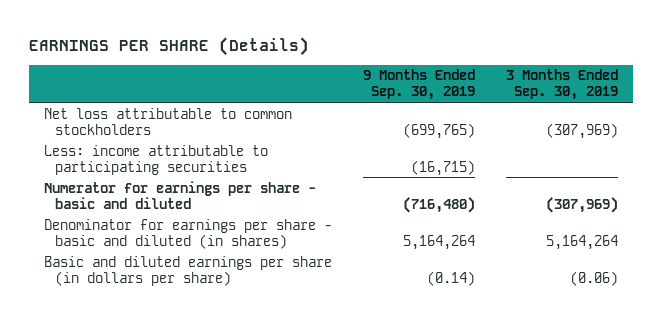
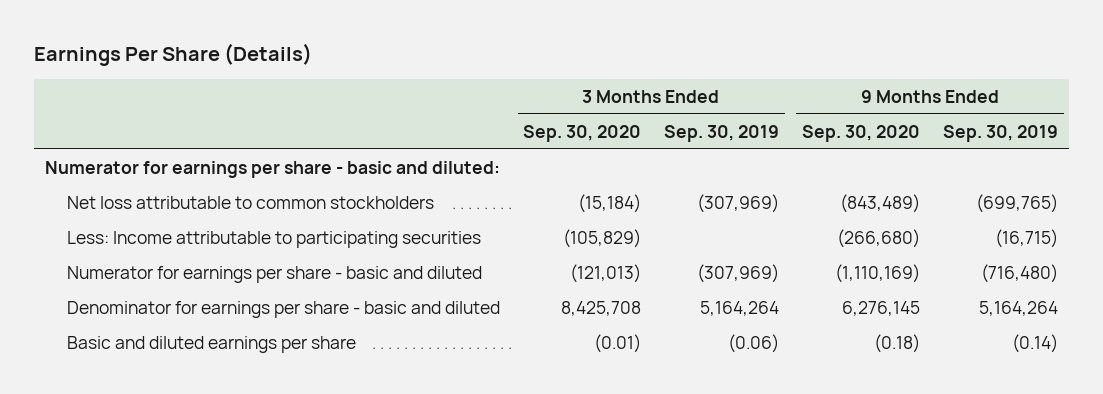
- EARNINGS PER SHARE (Details)
+ Earnings Per Share (Details)
- | 9 Months Ended Sep. 30, 2019 | 3 Months Ended Sep. 30, 2019
+ | 3 Months Ended Sep. 30, 2020 | 3 Months Ended Sep. 30, 2019 | 9 Months Ended Sep. 30, 2020 | 9 Months Ended Sep. 30, 2019
+ Numerator for earnings per share - basic and diluted:
- Less: income attributable to participating securities | (16,715) |
+ Less: Income attributable to participating securities | (105,829) | | (266,680) | (16,715)
- Denominator for earnings per share - basic and diluted (in shares) | 5,164,264 | 5,164,264
- Basic and diluted earnings per share (in dollars per share) | (0.14) | (0.06)
+ Denominator for earnings per share - basic and diluted | 8,425,708 | 5,164,264 | 6,276,145 | 5,164,264
+ Basic and diluted earnings per share | (0.01) | (0.06) | (0.18) | (0.14)

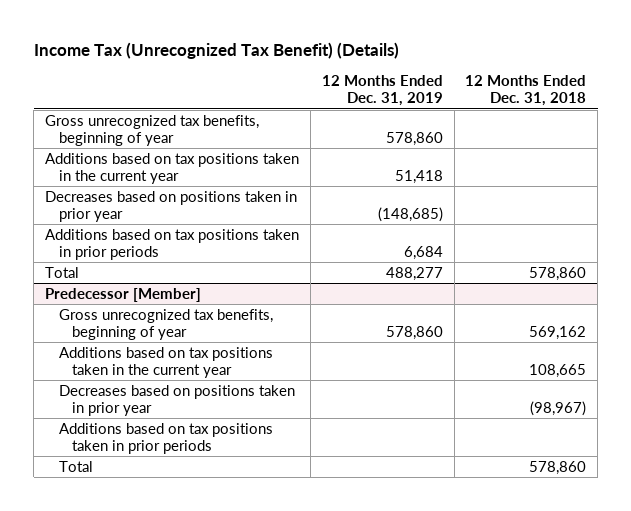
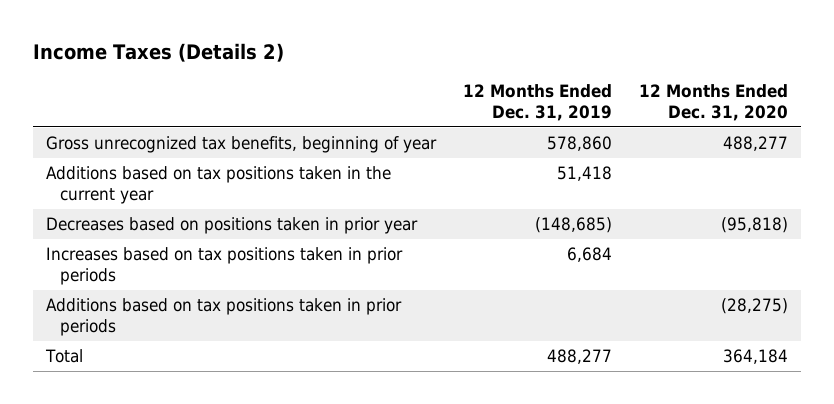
- Income Tax (Unrecognized Tax Benefit) (Details)
+ Income Taxes (Details 2)
- | 12 Months Ended Dec. 31, 2019 | 12 Months Ended Dec. 31, 2018
+ | 12 Months Ended Dec. 31, 2019 | 12 Months Ended Dec. 31, 2020
- Additions based on tax positions taken in prior periods | 6,684 |
- Predecessor [Member]
- Gross unrecognized tax benefits, beginning of year | 578,860 | 569,162
- Additions based on tax positions taken in the current year | | 108,665
- Decreases based on positions taken in prior year | | (98,967)
+ Increases based on tax positions taken in prior periods | 6,684 |
- Total | | 578,860
moved down: Total | 488,277 | 364,184

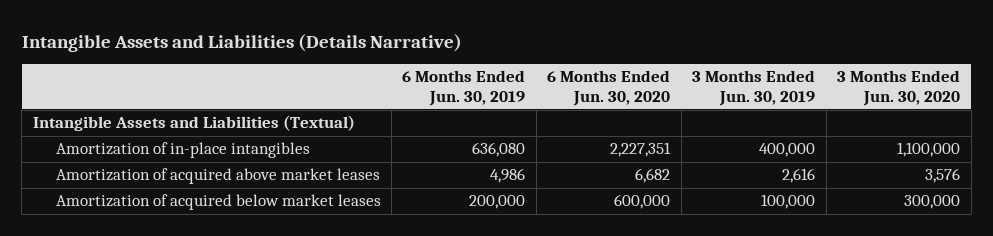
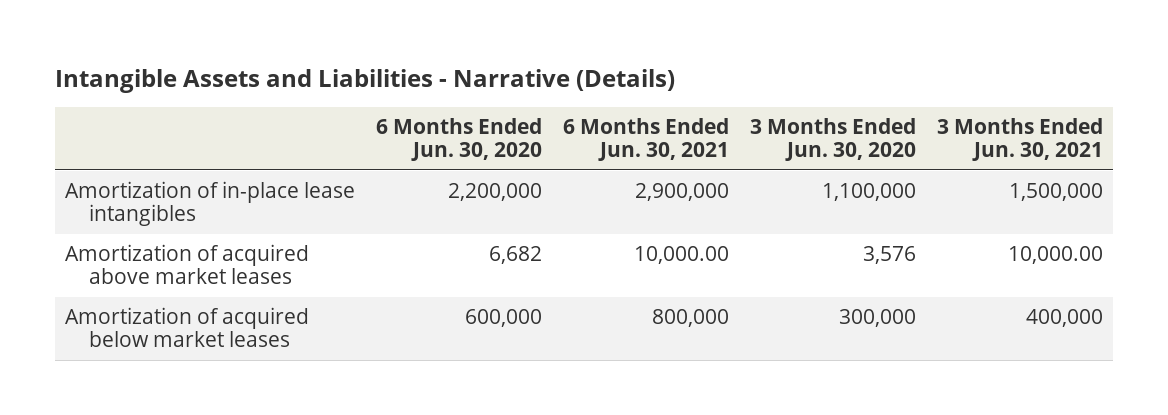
- Intangible Assets and Liabilities (Details Narrative)
+ Intangible Assets and Liabilities - Narrative (Details)
- | 6 Months Ended Jun. 30, 2019 | 6 Months Ended Jun. 30, 2020 | 3 Months Ended Jun. 30, 2019 | 3 Months Ended Jun. 30, 2020
+ | 6 Months Ended Jun. 30, 2020 | 6 Months Ended Jun. 30, 2021 | 3 Months Ended Jun. 30, 2020 | 3 Months Ended Jun. 30, 2021
- Intangible Assets and Liabilities (Textual)
- Amortization of in-place intangibles | 636,080 | 2,227,351 | 400,000 | 1,100,000
+ Amortization of in-place lease intangibles | 2,200,000 | 2,900,000 | 1,100,000 | 1,500,000

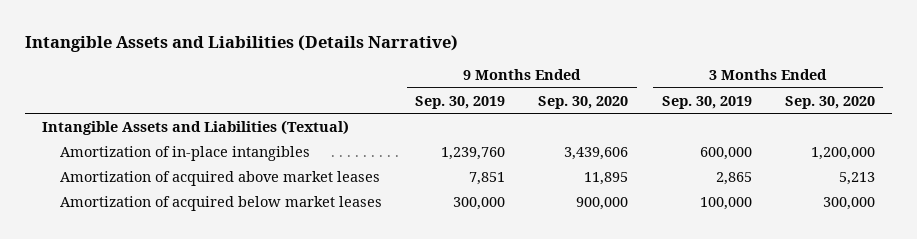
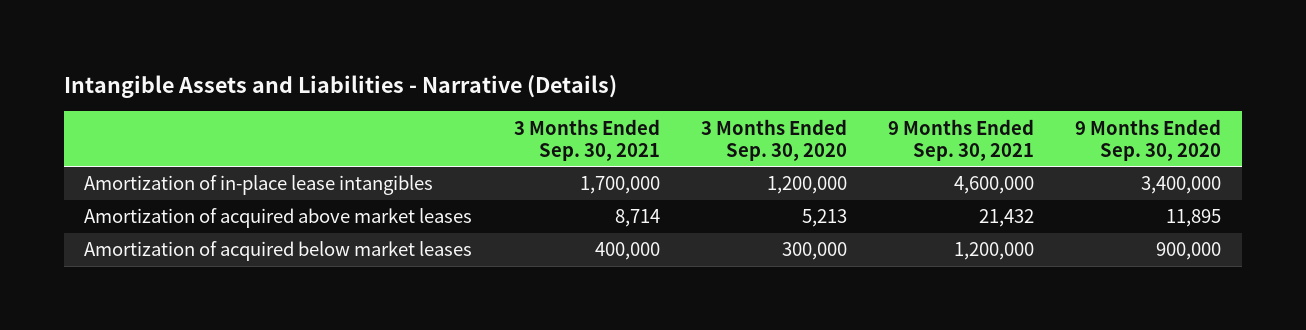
- Intangible Assets and Liabilities (Details Narrative)
+ Intangible Assets and Liabilities - Narrative (Details)
- | 9 Months Ended Sep. 30, 2019 | 9 Months Ended Sep. 30, 2020 | 3 Months Ended Sep. 30, 2019 | 3 Months Ended Sep. 30, 2020
+ | 3 Months Ended Sep. 30, 2021 | 3 Months Ended Sep. 30, 2020 | 9 Months Ended Sep. 30, 2021 | 9 Months Ended Sep. 30, 2020
- Intangible Assets and Liabilities (Textual)
- Amortization of in-place intangibles | 1,239,760 | 3,439,606 | 600,000 | 1,200,000
+ Amortization of in-place lease intangibles | 1,700,000 | 1,200,000 | 4,600,000 | 3,400,000

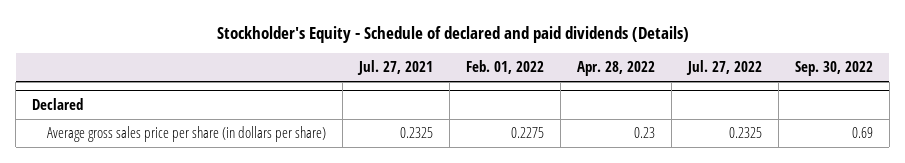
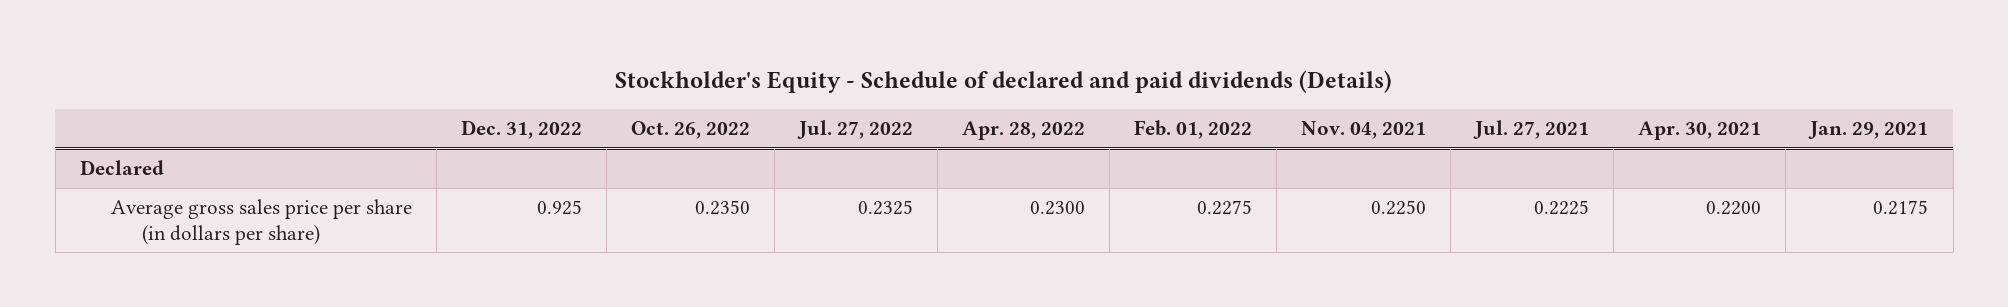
- | Jul. 27, 2021 | Feb. 01, 2022 | Apr. 28, 2022 | Jul. 27, 2022 | Sep. 30, 2022
+ | Dec. 31, 2022 | Oct. 26, 2022 | Jul. 27, 2022 | Apr. 28, 2022 | Feb. 01, 2022 | Nov. 04, 2021 | Jul. 27, 2021 | Apr. 30, 2021 | Jan. 29, 2021
@ Declared
- Average gross sales price per share (in dollars per share) | 0.2325 | 0.2275 | 0.23 | 0.2325 | 0.69
+ Average gross sales price per share (in dollars per share) | 0.925 | 0.2350 | 0.2325 | 0.2300 | 0.2275 | 0.2250 | 0.2225 | 0.2200 | 0.2175

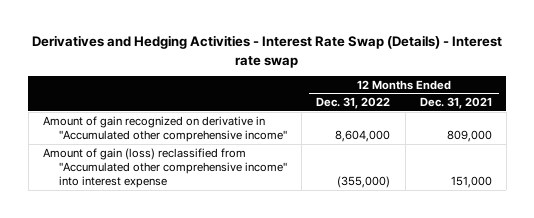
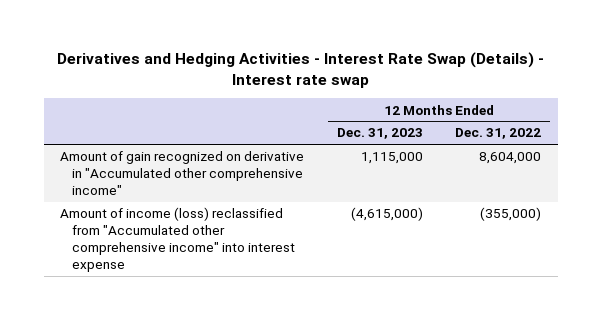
- | 12 Months Ended Dec. 31, 2022 | 12 Months Ended Dec. 31, 2021
+ | 12 Months Ended Dec. 31, 2023 | 12 Months Ended Dec. 31, 2022
- Amount of gain (loss) reclassified from "Accumulated other comprehensive income" into interest expense | (355,000) | 151,000
+ Amount of income (loss) reclassified from "Accumulated other comprehensive income" into interest expense | (4,615,000) | (355,000)

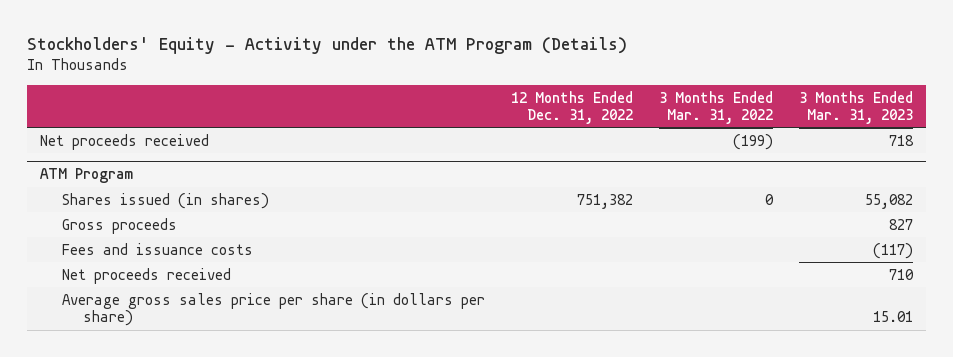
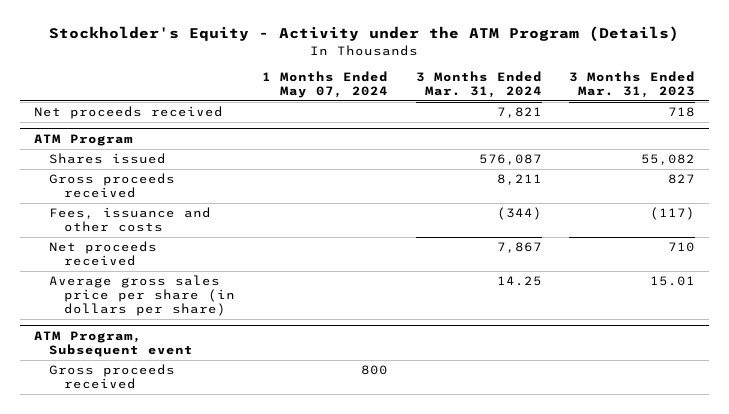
- Stockholders' Equity - Activity under the ATM Program (Details)
+ Stockholder's Equity - Activity under the ATM Program (Details)
- | 12 Months Ended Dec. 31, 2022 | 3 Months Ended Mar. 31, 2022 | 3 Months Ended Mar. 31, 2023
+ | 1 Months Ended May 07, 2024 | 3 Months Ended Mar. 31, 2024 | 3 Months Ended Mar. 31, 2023
@ ATM Program
- Shares issued (in shares) | 751,382 | 0 | 55,082
- Gross proceeds | | | 827
- Fees and issuance costs | | | (117)
+ Shares issued | | 576,087 | 55,082
+ Gross proceeds received | | 8,211 | 827
+ Fees, issuance and other costs | | (344) | (117)
+ ATM Program, Subsequent event
+ Gross proceeds received | 800 | |

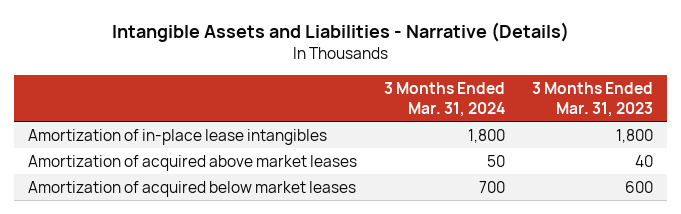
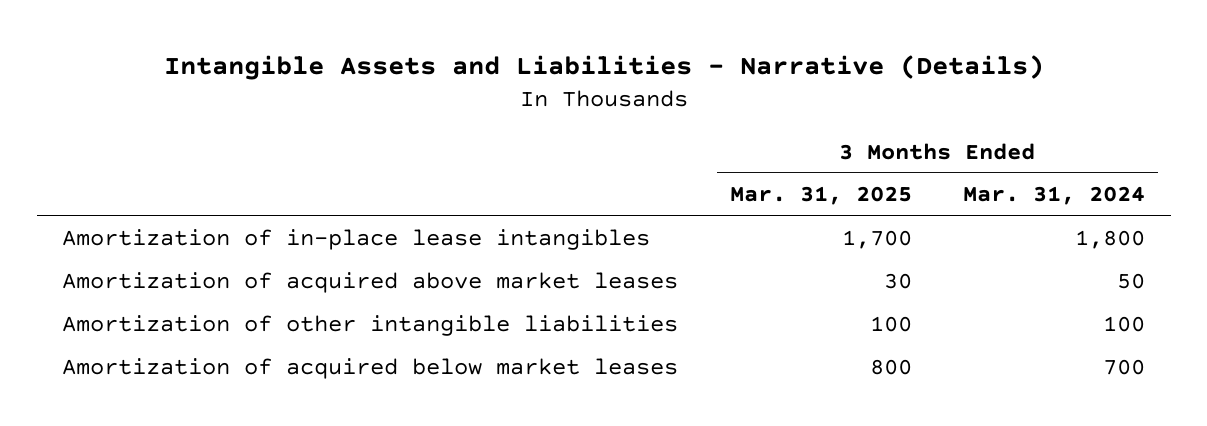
- | 3 Months Ended Mar. 31, 2024 | 3 Months Ended Mar. 31, 2023
+ | 3 Months Ended Mar. 31, 2025 | 3 Months Ended Mar. 31, 2024
+ Amortization of other intangible liabilities | 100 | 100

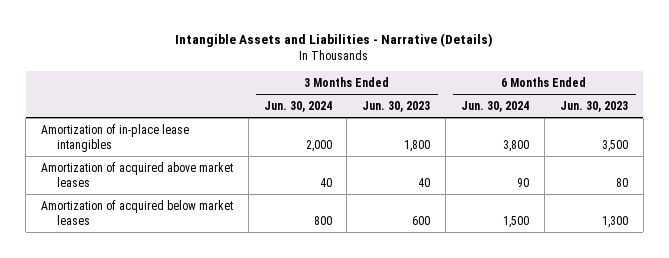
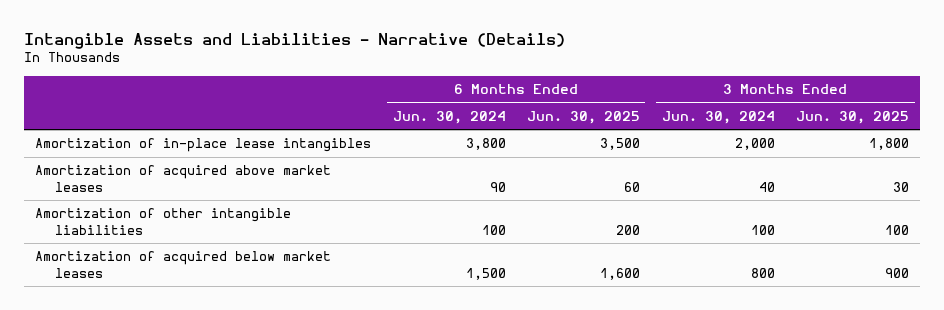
- | 3 Months Ended Jun. 30, 2024 | 3 Months Ended Jun. 30, 2023 | 6 Months Ended Jun. 30, 2024 | 6 Months Ended Jun. 30, 2023
+ | 6 Months Ended Jun. 30, 2024 | 6 Months Ended Jun. 30, 2025 | 3 Months Ended Jun. 30, 2024 | 3 Months Ended Jun. 30, 2025
+ Amortization of other intangible liabilities | 100 | 200 | 100 | 100

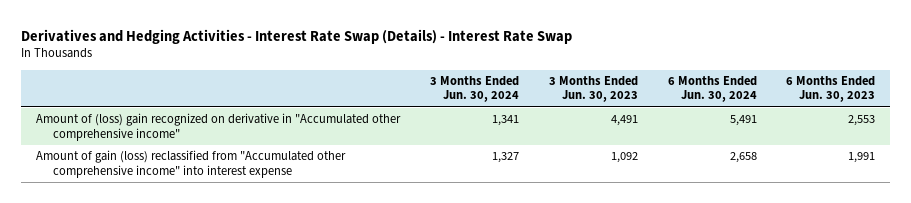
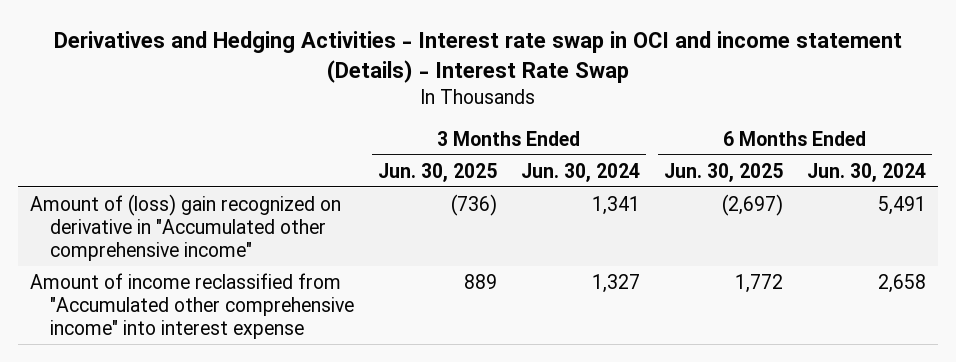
- Derivatives and Hedging Activities - Interest Rate Swap (Details) - Interest Rate Swap
+ Derivatives and Hedging Activities - Interest rate swap in OCI and income statement (Details) - Interest Rate Swap
- | 3 Months Ended Jun. 30, 2024 | 3 Months Ended Jun. 30, 2023 | 6 Months Ended Jun. 30, 2024 | 6 Months Ended Jun. 30, 2023
+ | 3 Months Ended Jun. 30, 2025 | 3 Months Ended Jun. 30, 2024 | 6 Months Ended Jun. 30, 2025 | 6 Months Ended Jun. 30, 2024
- Amount of gain (loss) reclassified from "Accumulated other comprehensive income" into interest expense | 1,327 | 1,092 | 2,658 | 1,991
+ Amount of income reclassified from "Accumulated other comprehensive income" into interest expense | 889 | 1,327 | 1,772 | 2,658

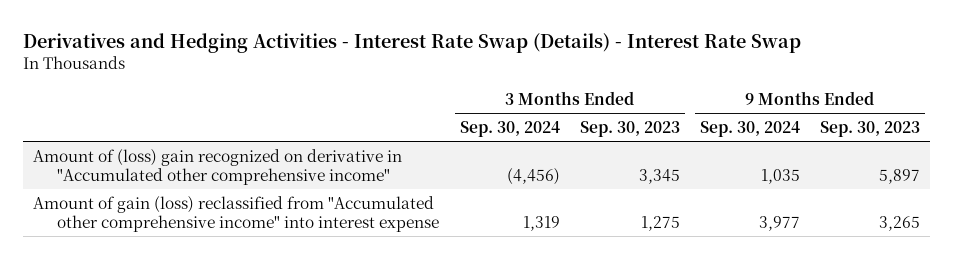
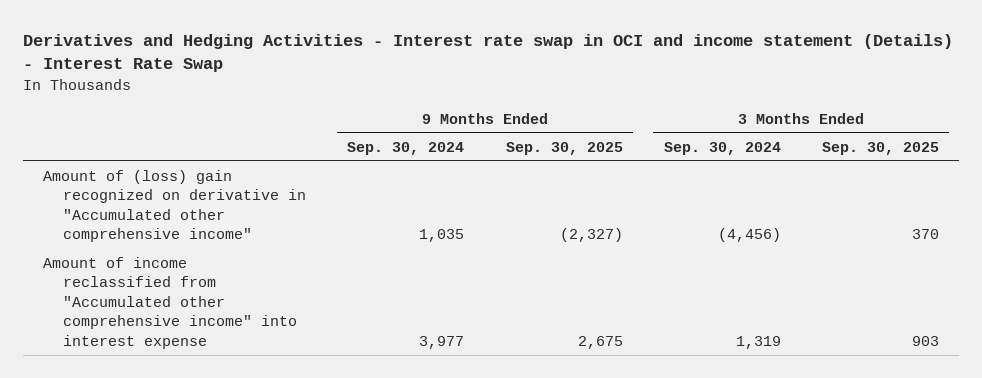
- Derivatives and Hedging Activities - Interest Rate Swap (Details) - Interest Rate Swap
+ Derivatives and Hedging Activities - Interest rate swap in OCI and income statement (Details) - Interest Rate Swap
- | 3 Months Ended Sep. 30, 2024 | 3 Months Ended Sep. 30, 2023 | 9 Months Ended Sep. 30, 2024 | 9 Months Ended Sep. 30, 2023
+ | 9 Months Ended Sep. 30, 2024 | 9 Months Ended Sep. 30, 2025 | 3 Months Ended Sep. 30, 2024 | 3 Months Ended Sep. 30, 2025
- Amount of gain (loss) reclassified from "Accumulated other comprehensive income" into interest expense | 1,319 | 1,275 | 3,977 | 3,265
+ Amount of income reclassified from "Accumulated other comprehensive income" into interest expense | 3,977 | 2,675 | 1,319 | 903

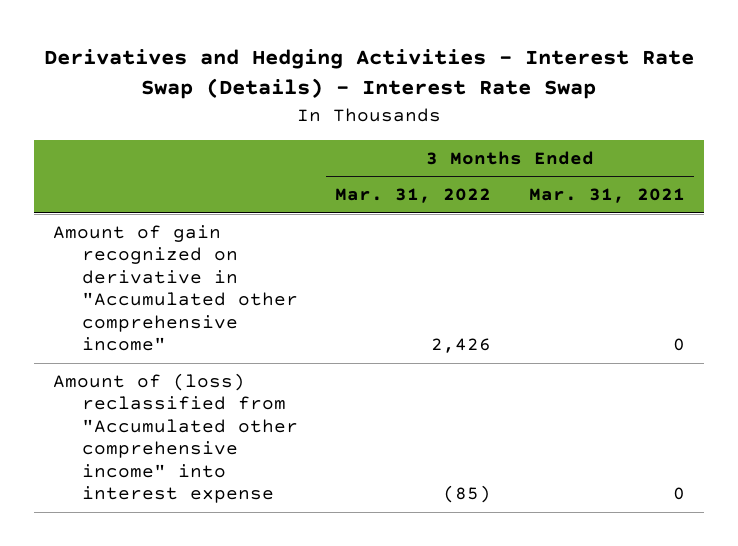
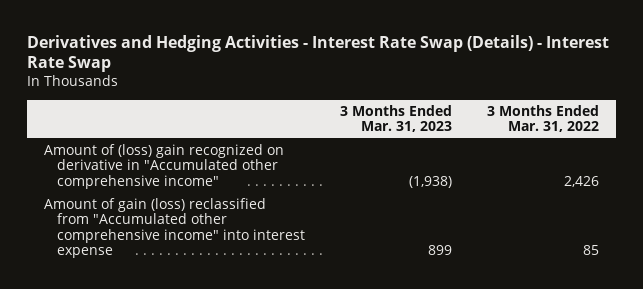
- | 3 Months Ended Mar. 31, 2022 | 3 Months Ended Mar. 31, 2021
+ | 3 Months Ended Mar. 31, 2023 | 3 Months Ended Mar. 31, 2022
- Amount of gain recognized on derivative in "Accumulated other comprehensive income" | 2,426 | 0
- Amount of (loss) reclassified from "Accumulated other comprehensive income" into interest expense | (85) | 0
+ Amount of (loss) gain recognized on derivative in "Accumulated other comprehensive income" | (1,938) | 2,426
+ Amount of gain (loss) reclassified from "Accumulated other comprehensive income" into interest expense | 899 | 85

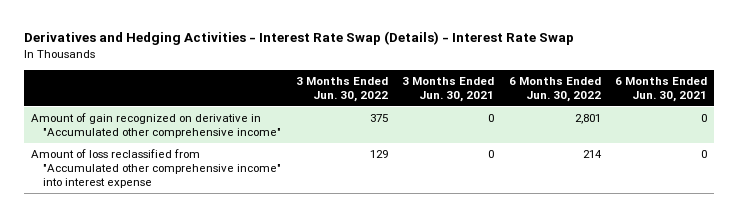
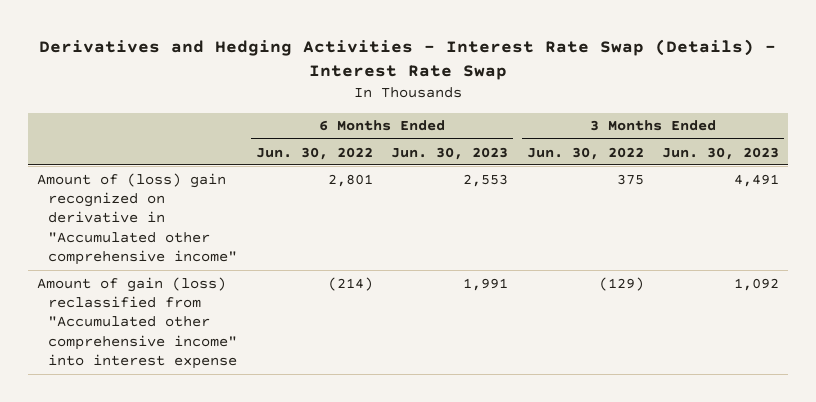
- | 3 Months Ended Jun. 30, 2022 | 3 Months Ended Jun. 30, 2021 | 6 Months Ended Jun. 30, 2022 | 6 Months Ended Jun. 30, 2021
+ | 6 Months Ended Jun. 30, 2022 | 6 Months Ended Jun. 30, 2023 | 3 Months Ended Jun. 30, 2022 | 3 Months Ended Jun. 30, 2023
- Amount of gain recognized on derivative in "Accumulated other comprehensive income" | 375 | 0 | 2,801 | 0
- Amount of loss reclassified from "Accumulated other comprehensive income" into interest expense | 129 | 0 | 214 | 0
+ Amount of (loss) gain recognized on derivative in "Accumulated other comprehensive income" | 2,801 | 2,553 | 375 | 4,491
+ Amount of gain (loss) reclassified from "Accumulated other comprehensive income" into interest expense | (214) | 1,991 | (129) | 1,092

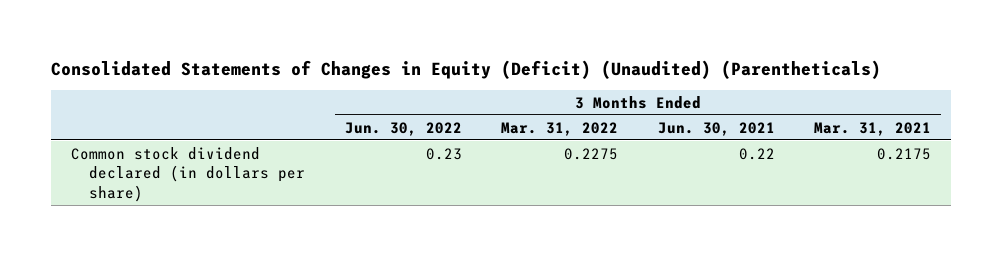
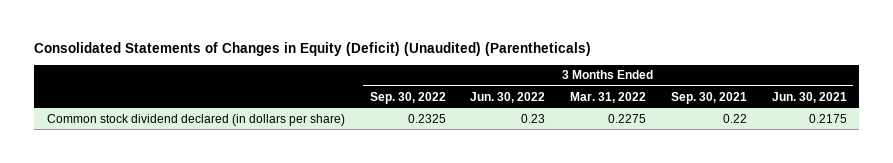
- | 3 Months Ended Jun. 30, 2022 | 3 Months Ended Mar. 31, 2022 | 3 Months Ended Jun. 30, 2021 | 3 Months Ended Mar. 31, 2021
+ | 3 Months Ended Sep. 30, 2022 | 3 Months Ended Jun. 30, 2022 | 3 Months Ended Mar. 31, 2022 | 3 Months Ended Sep. 30, 2021 | 3 Months Ended Jun. 30, 2021
- Common stock dividend declared (in dollars per share) | 0.23 | 0.2275 | 0.22 | 0.2175
+ Common stock dividend declared (in dollars per share) | 0.2325 | 0.23 | 0.2275 | 0.22 | 0.2175

